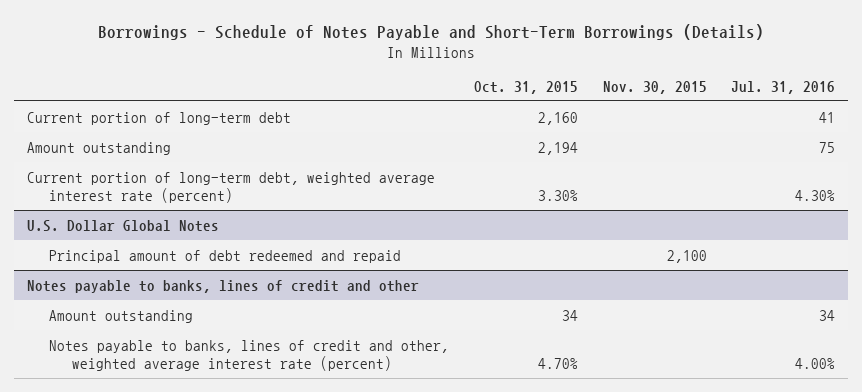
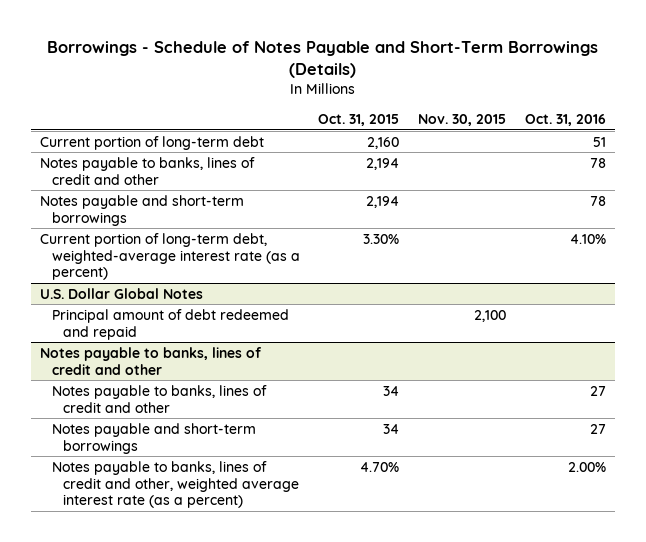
- | Oct. 31, 2015 | Nov. 30, 2015 | Jul. 31, 2016
+ | Oct. 31, 2015 | Nov. 30, 2015 | Oct. 31, 2016
- Amount outstanding | 2,194 | | 75
- Current portion of long-term debt, weighted average interest rate (percent) | 3.30% | | 4.30%
+ Notes payable to banks, lines of credit and other | 2,194 | | 78
+ Notes payable and short-term borrowings | 2,194 | | 78
+ Current portion of long-term debt, weighted-average interest rate (as a percent) | 3.30% | | 4.10%
@ Notes payable to banks, lines of credit and other
- Amount outstanding | 34 | | 34
- Notes payable to banks, lines of credit and other, weighted average interest rate (percent) | 4.70% | | 4.00%
+ Notes payable to banks, lines of credit and other | 34 | | 27
+ Notes payable and short-term borrowings | 34 | | 27
+ Notes payable to banks, lines of credit and other, weighted average interest rate (as a percent) | 4.70% | | 2.00%

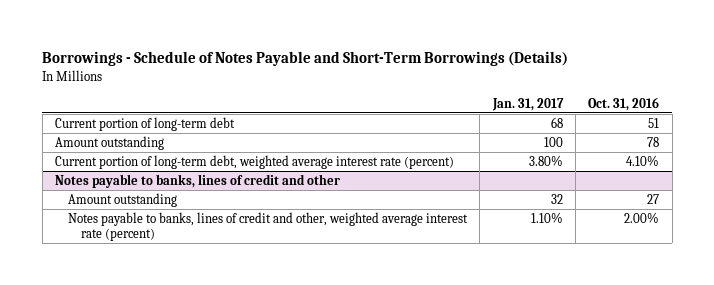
- | Oct. 31, 2015 | Nov. 30, 2015 | Oct. 31, 2016
+ | Jan. 31, 2017 | Oct. 31, 2016
- Notes payable to banks, lines of credit and other | 2,194 | | 78
- Notes payable and short-term borrowings | 2,194 | | 78
- Current portion of long-term debt, weighted-average interest rate (as a percent) | 3.30% | | 4.10%
- U.S. Dollar Global Notes
- Principal amount of debt redeemed and repaid | | 2,100 |
+ Amount outstanding | 100 | 78
+ Current portion of long-term debt, weighted average interest rate (percent) | 3.80% | 4.10%
@ Notes payable to banks, lines of credit and other
- Notes payable to banks, lines of credit and other | 34 | | 27
- Notes payable and short-term borrowings | 34 | | 27
- Notes payable to banks, lines of credit and other, weighted average interest rate (as a percent) | 4.70% | | 2.00%
+ Amount outstanding | 32 | 27
+ Notes payable to banks, lines of credit and other, weighted average interest rate (percent) | 1.10% | 2.00%

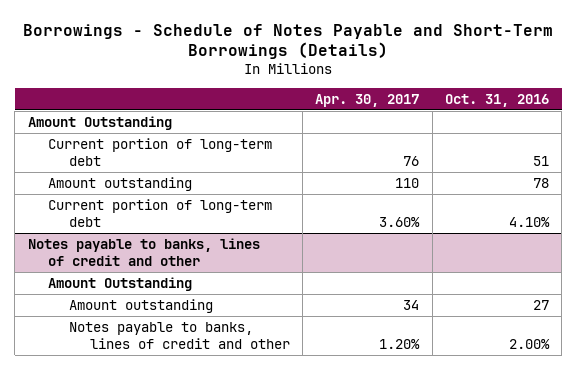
- | Jan. 31, 2017 | Oct. 31, 2016
+ | Apr. 30, 2017 | Oct. 31, 2016
+ Amount Outstanding
- Current portion of long-term debt, weighted average interest rate (percent) | 3.80% | 4.10%
+ Current portion of long-term debt | 3.60% | 4.10%
@ Notes payable to banks, lines of credit and other
+ Amount Outstanding
- Notes payable to banks, lines of credit and other, weighted average interest rate (percent) | 1.10% | 2.00%
+ Notes payable to banks, lines of credit and other | 1.20% | 2.00%

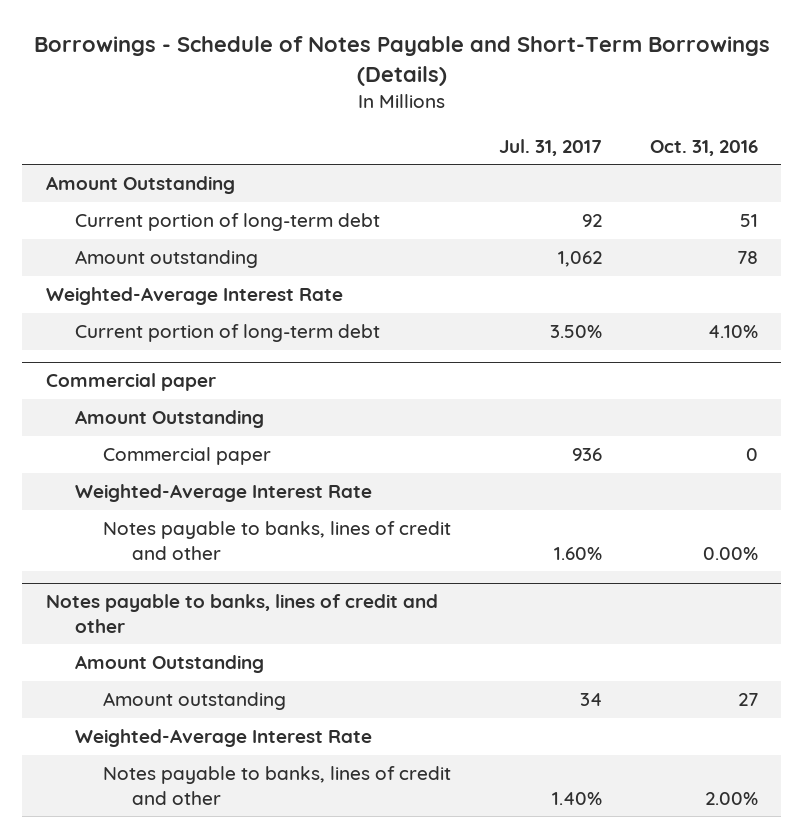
- | Apr. 30, 2017 | Oct. 31, 2016
+ | Jul. 31, 2017 | Oct. 31, 2016
+ Weighted-Average Interest Rate
+ Commercial paper
+ Amount Outstanding
+ Commercial paper | 936 | 0
+ Weighted-Average Interest Rate
+ Notes payable to banks, lines of credit and other | 1.60% | 0.00%
@ Notes payable to banks, lines of credit and other
+ Weighted-Average Interest Rate

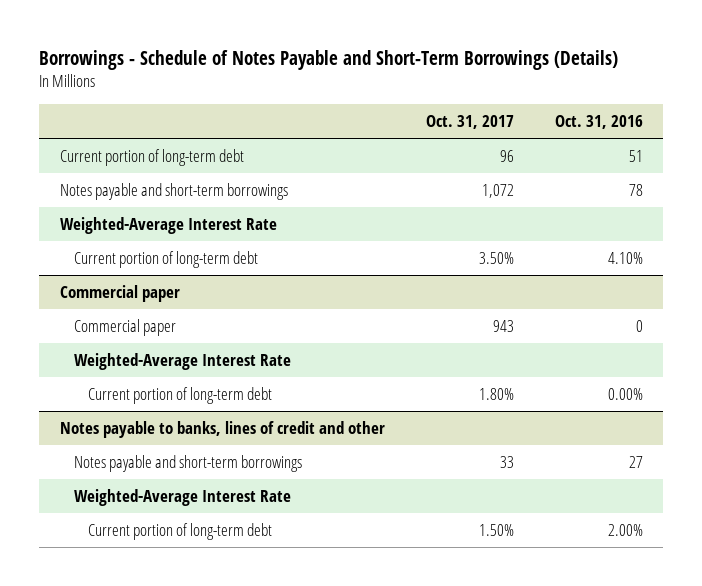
- | Jul. 31, 2017 | Oct. 31, 2016
+ | Oct. 31, 2017 | Oct. 31, 2016
- Amount Outstanding
- Amount outstanding | 1,062 | 78
+ Notes payable and short-term borrowings | 1,072 | 78
@ Commercial paper
- Amount Outstanding
- Notes payable to banks, lines of credit and other | 1.60% | 0.00%
+ Current portion of long-term debt | 1.80% | 0.00%
@ Notes payable to banks, lines of credit and other
- Amount Outstanding
- Amount outstanding | 34 | 27
+ Notes payable and short-term borrowings | 33 | 27
- Notes payable to banks, lines of credit and other | 1.40% | 2.00%
+ Current portion of long-term debt | 1.50% | 2.00%

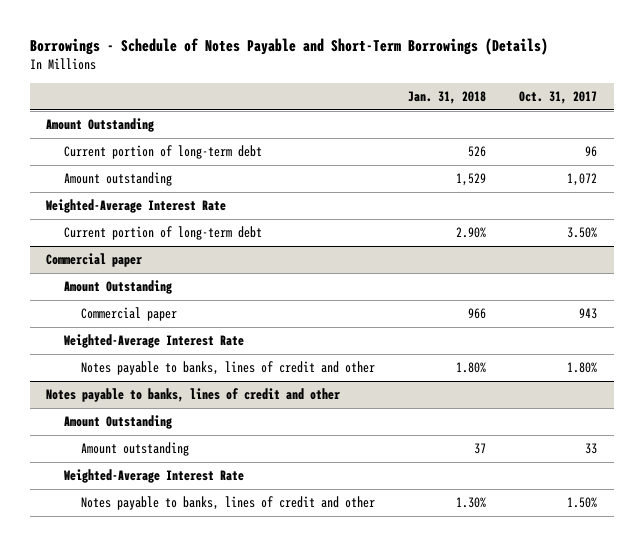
- | Oct. 31, 2017 | Oct. 31, 2016
+ | Jan. 31, 2018 | Oct. 31, 2017
+ Amount Outstanding
- Notes payable and short-term borrowings | 1,072 | 78
+ Amount outstanding | 1,529 | 1,072
@ Commercial paper
+ Amount Outstanding
- Current portion of long-term debt | 1.80% | 0.00%
+ Notes payable to banks, lines of credit and other | 1.80% | 1.80%
@ Notes payable to banks, lines of credit and other
- Notes payable and short-term borrowings | 33 | 27
+ Amount Outstanding
+ Amount outstanding | 37 | 33
- Current portion of long-term debt | 1.50% | 2.00%
+ Notes payable to banks, lines of credit and other | 1.30% | 1.50%

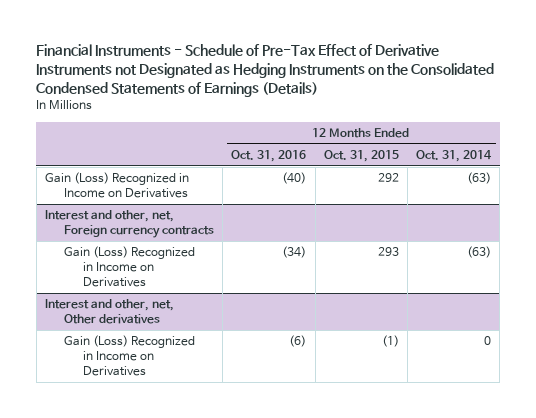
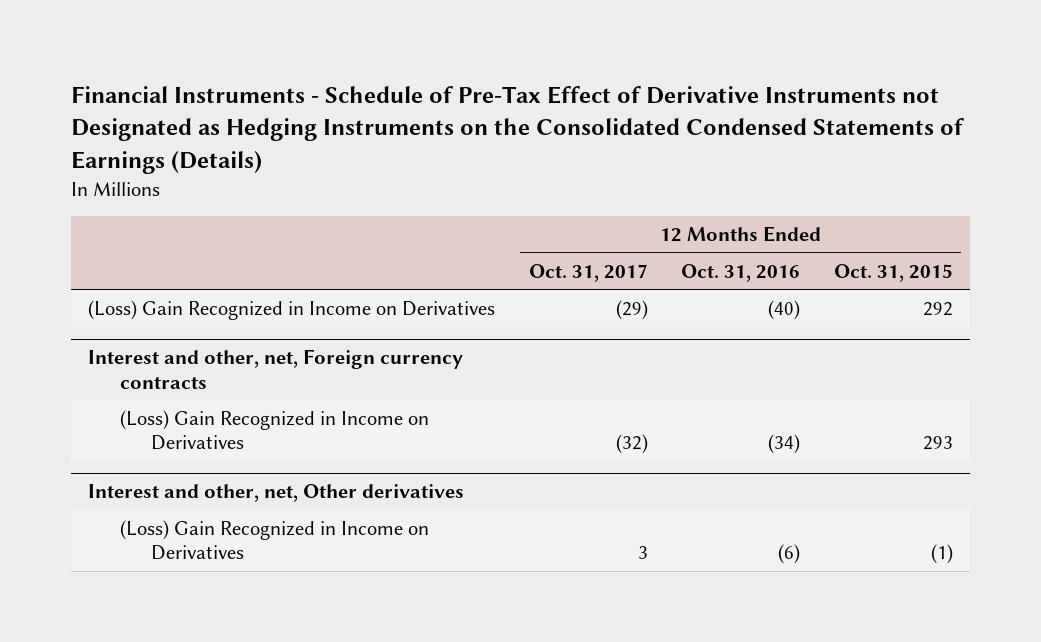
- | 12 Months Ended Oct. 31, 2016 | 12 Months Ended Oct. 31, 2015 | 12 Months Ended Oct. 31, 2014
+ | 12 Months Ended Oct. 31, 2017 | 12 Months Ended Oct. 31, 2016 | 12 Months Ended Oct. 31, 2015
- Gain (Loss) Recognized in Income on Derivatives | (40) | 292 | (63)
+ (Loss) Gain Recognized in Income on Derivatives | (29) | (40) | 292
@ Interest and other, net, Foreign currency contracts
- Gain (Loss) Recognized in Income on Derivatives | (34) | 293 | (63)
+ (Loss) Gain Recognized in Income on Derivatives | (32) | (34) | 293
@ Interest and other, net, Other derivatives
- Gain (Loss) Recognized in Income on Derivatives | (6) | (1) | 0
+ (Loss) Gain Recognized in Income on Derivatives | 3 | (6) | (1)

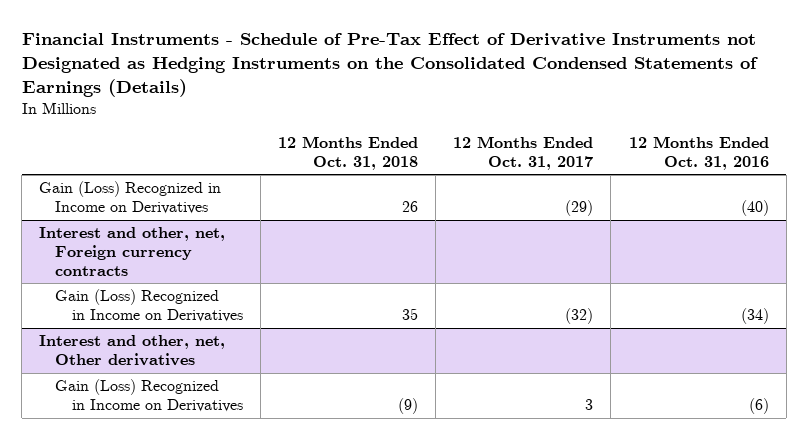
- | 12 Months Ended Oct. 31, 2017 | 12 Months Ended Oct. 31, 2016 | 12 Months Ended Oct. 31, 2015
+ | 12 Months Ended Oct. 31, 2018 | 12 Months Ended Oct. 31, 2017 | 12 Months Ended Oct. 31, 2016
- (Loss) Gain Recognized in Income on Derivatives | (29) | (40) | 292
+ Gain (Loss) Recognized in Income on Derivatives | 26 | (29) | (40)
@ Interest and other, net, Foreign currency contracts
- (Loss) Gain Recognized in Income on Derivatives | (32) | (34) | 293
+ Gain (Loss) Recognized in Income on Derivatives | 35 | (32) | (34)
@ Interest and other, net, Other derivatives
- (Loss) Gain Recognized in Income on Derivatives | 3 | (6) | (1)
+ Gain (Loss) Recognized in Income on Derivatives | (9) | 3 | (6)

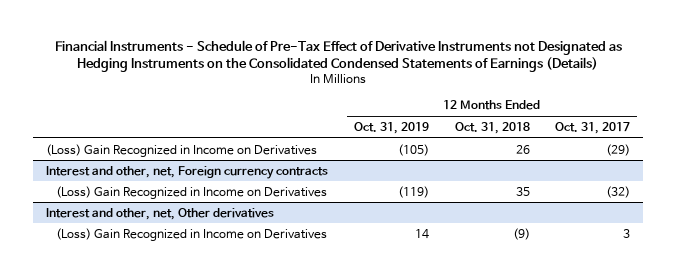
- | 12 Months Ended Oct. 31, 2018 | 12 Months Ended Oct. 31, 2017 | 12 Months Ended Oct. 31, 2016
+ | 12 Months Ended Oct. 31, 2019 | 12 Months Ended Oct. 31, 2018 | 12 Months Ended Oct. 31, 2017
- Gain (Loss) Recognized in Income on Derivatives | 26 | (29) | (40)
+ (Loss) Gain Recognized in Income on Derivatives | (105) | 26 | (29)
@ Interest and other, net, Foreign currency contracts
- Gain (Loss) Recognized in Income on Derivatives | 35 | (32) | (34)
+ (Loss) Gain Recognized in Income on Derivatives | (119) | 35 | (32)
@ Interest and other, net, Other derivatives
- Gain (Loss) Recognized in Income on Derivatives | (9) | 3 | (6)
+ (Loss) Gain Recognized in Income on Derivatives | 14 | (9) | 3

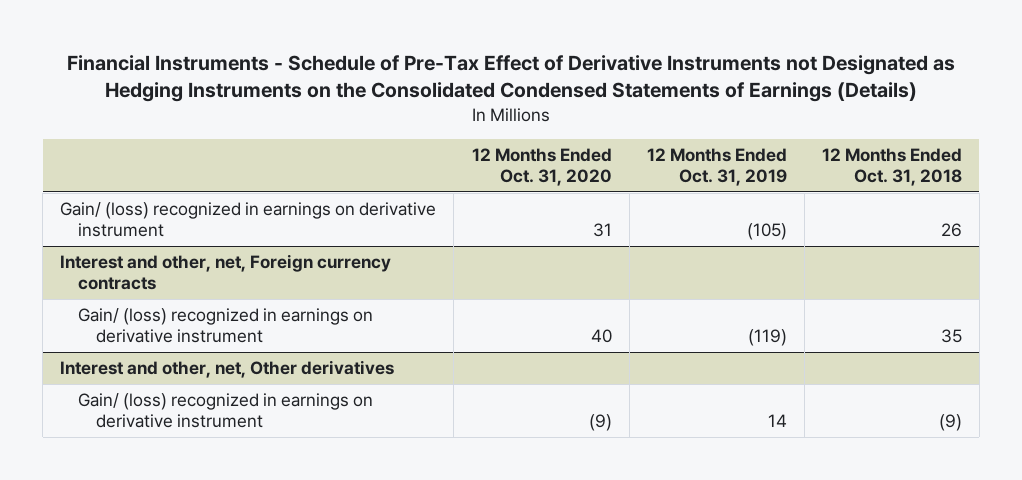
- | 12 Months Ended Oct. 31, 2019 | 12 Months Ended Oct. 31, 2018 | 12 Months Ended Oct. 31, 2017
+ | 12 Months Ended Oct. 31, 2020 | 12 Months Ended Oct. 31, 2019 | 12 Months Ended Oct. 31, 2018
- (Loss) Gain Recognized in Income on Derivatives | (105) | 26 | (29)
+ Gain/ (loss) recognized in earnings on derivative instrument | 31 | (105) | 26
@ Interest and other, net, Foreign currency contracts
- (Loss) Gain Recognized in Income on Derivatives | (119) | 35 | (32)
+ Gain/ (loss) recognized in earnings on derivative instrument | 40 | (119) | 35
@ Interest and other, net, Other derivatives
- (Loss) Gain Recognized in Income on Derivatives | 14 | (9) | 3
+ Gain/ (loss) recognized in earnings on derivative instrument | (9) | 14 | (9)

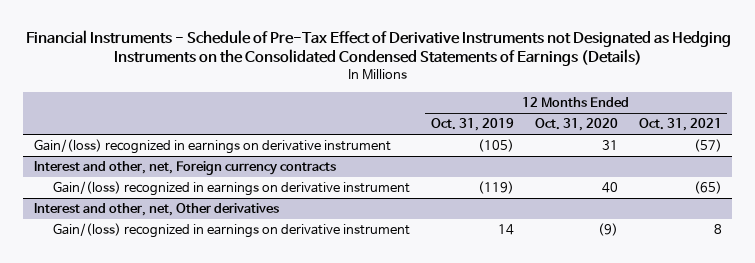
- | 12 Months Ended Oct. 31, 2020 | 12 Months Ended Oct. 31, 2019 | 12 Months Ended Oct. 31, 2018
+ | 12 Months Ended Oct. 31, 2019 | 12 Months Ended Oct. 31, 2020 | 12 Months Ended Oct. 31, 2021
- Gain/ (loss) recognized in earnings on derivative instrument | 31 | (105) | 26
+ Gain/(loss) recognized in earnings on derivative instrument | (105) | 31 | (57)
@ Interest and other, net, Foreign currency contracts
- Gain/ (loss) recognized in earnings on derivative instrument | 40 | (119) | 35
+ Gain/(loss) recognized in earnings on derivative instrument | (119) | 40 | (65)
@ Interest and other, net, Other derivatives
- Gain/ (loss) recognized in earnings on derivative instrument | (9) | 14 | (9)
+ Gain/(loss) recognized in earnings on derivative instrument | 14 | (9) | 8

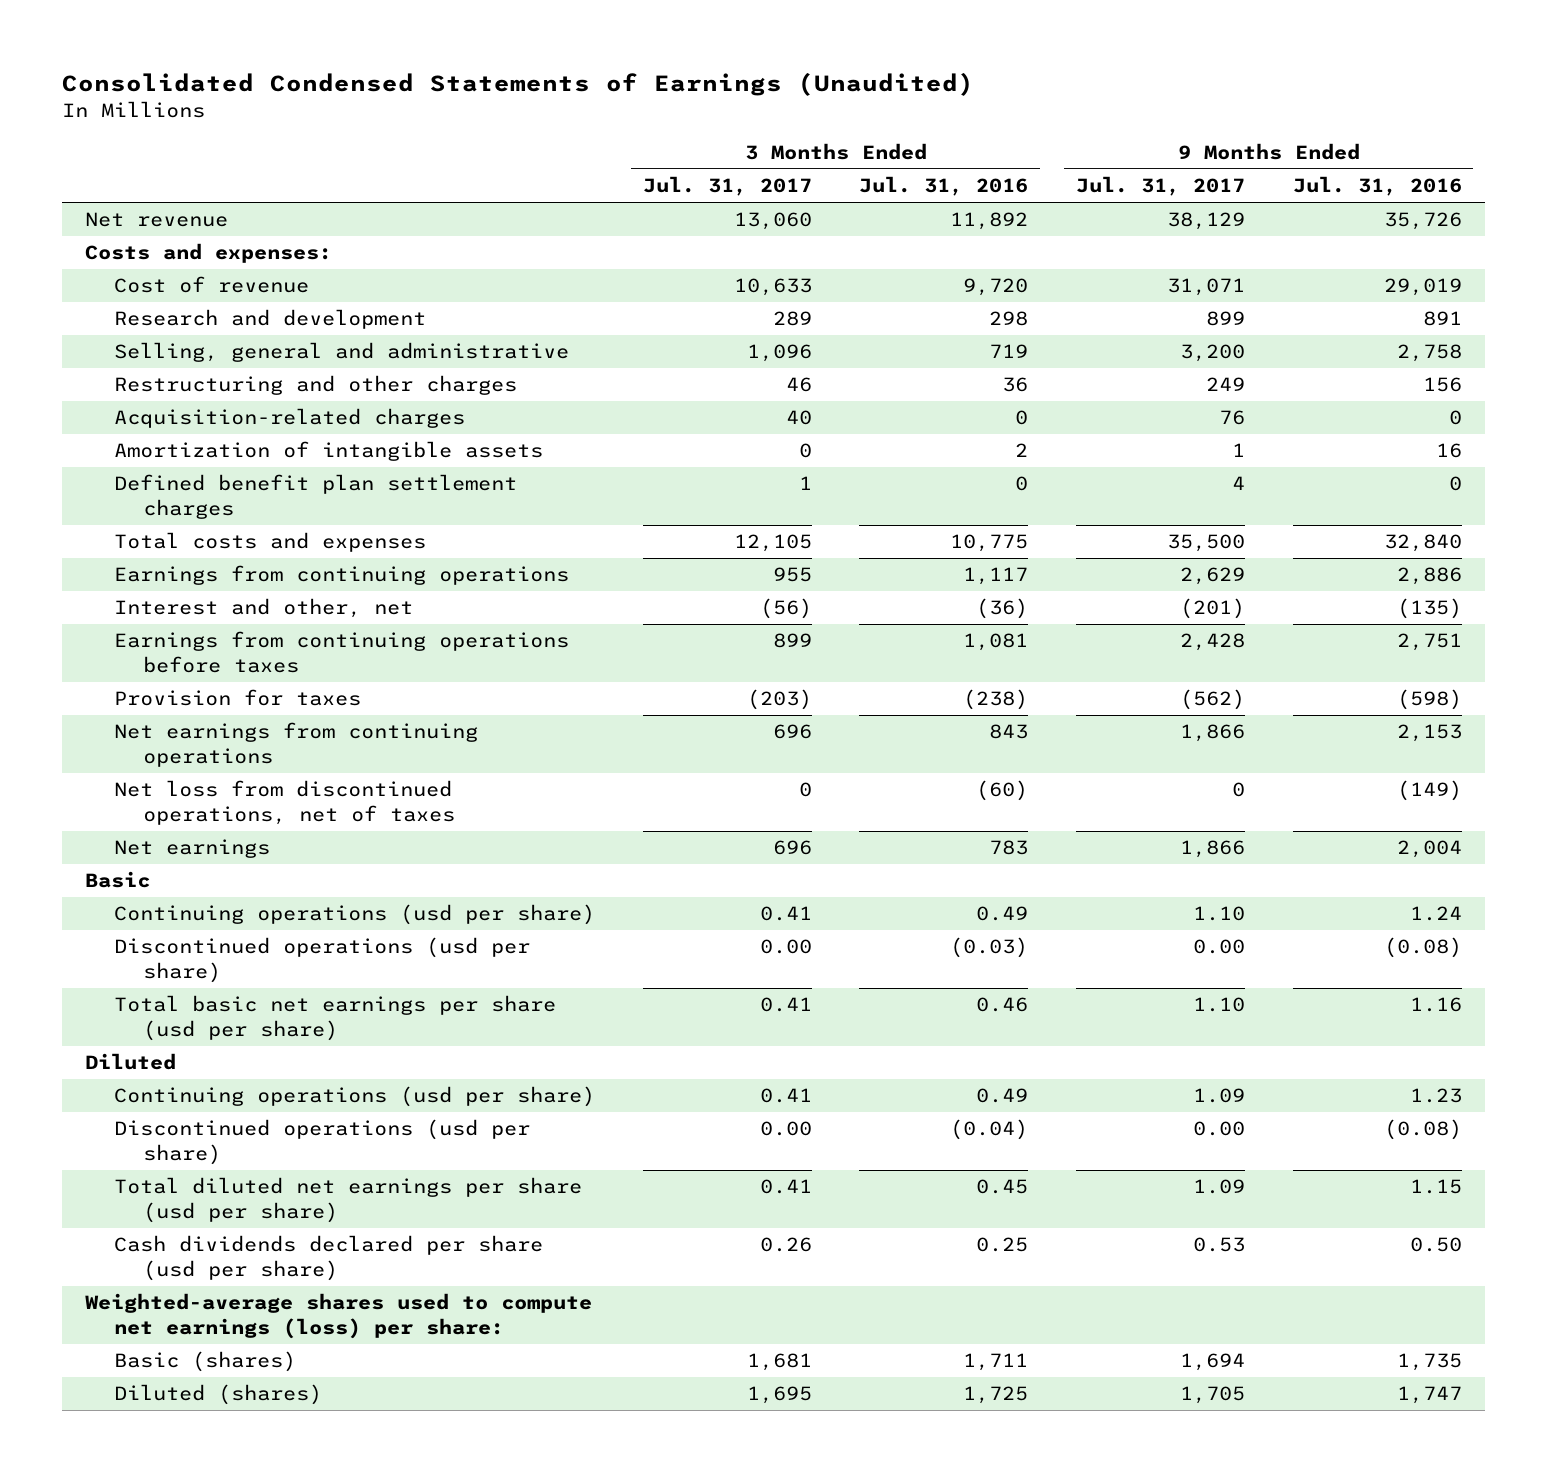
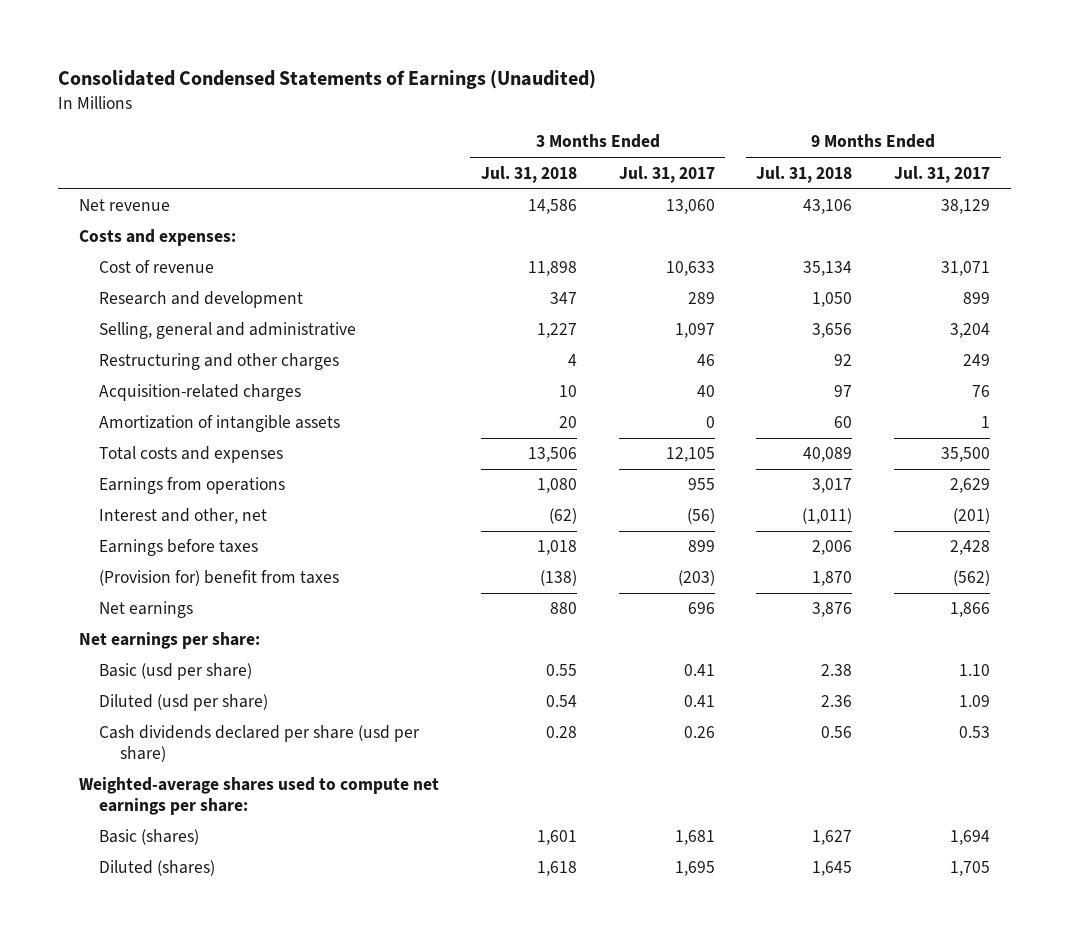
- | 3 Months Ended Jul. 31, 2017 | 3 Months Ended Jul. 31, 2016 | 9 Months Ended Jul. 31, 2017 | 9 Months Ended Jul. 31, 2016
+ | 3 Months Ended Jul. 31, 2018 | 3 Months Ended Jul. 31, 2017 | 9 Months Ended Jul. 31, 2018 | 9 Months Ended Jul. 31, 2017
- Selling, general and administrative | 1,096 | 719 | 3,200 | 2,758
+ Selling, general and administrative | 1,227 | 1,097 | 3,656 | 3,204
- Defined benefit plan settlement charges | 1 | 0 | 4 | 0
- Earnings from continuing operations | 955 | 1,117 | 2,629 | 2,886
+ Earnings from operations | 1,080 | 955 | 3,017 | 2,629
- Earnings from continuing operations before taxes | 899 | 1,081 | 2,428 | 2,751
- Provision for taxes | (203) | (238) | (562) | (598)
- Net earnings from continuing operations | 696 | 843 | 1,866 | 2,153
- Net loss from discontinued operations, net of taxes | 0 | (60) | 0 | (149)
+ Earnings before taxes | 1,018 | 899 | 2,006 | 2,428
+ (Provision for) benefit from taxes | (138) | (203) | 1,870 | (562)
- Basic
- Continuing operations (usd per share) | 0.41 | 0.49 | 1.10 | 1.24
- Discontinued operations (usd per share) | 0.00 | (0.03) | 0.00 | (0.08)
- Total basic net earnings per share (usd per share) | 0.41 | 0.46 | 1.10 | 1.16
- Diluted
- Continuing operations (usd per share) | 0.41 | 0.49 | 1.09 | 1.23
- Discontinued operations (usd per share) | 0.00 | (0.04) | 0.00 | (0.08)
- Total diluted net earnings per share (usd per share) | 0.41 | 0.45 | 1.09 | 1.15
+ Net earnings per share:
+ Basic (usd per share) | 0.55 | 0.41 | 2.38 | 1.10
+ Diluted (usd per share) | 0.54 | 0.41 | 2.36 | 1.09
- Weighted-average shares used to compute net earnings (loss) per share:
+ Weighted-average shares used to compute net earnings per share:

